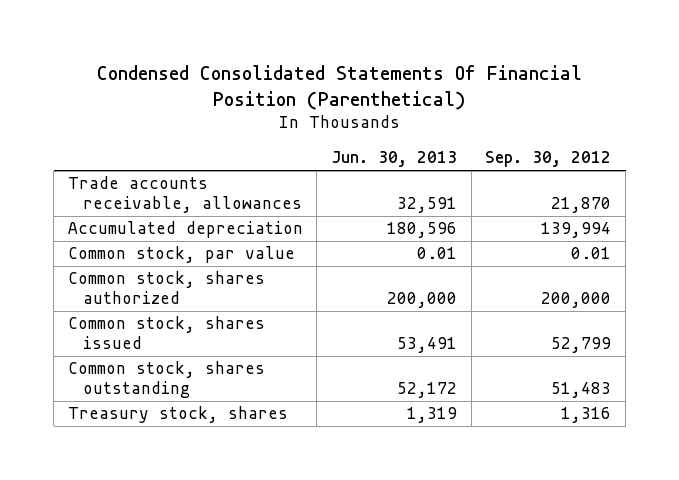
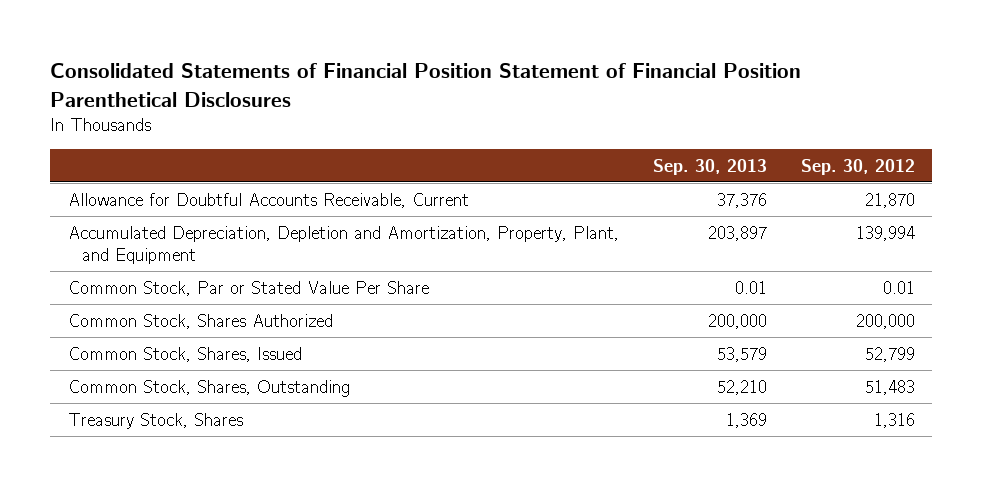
- Condensed Consolidated Statements Of Financial Position (Parenthetical)
+ Consolidated Statements of Financial Position Statement of Financial Position Parenthetical Disclosures
- | Jun. 30, 2013 | Sep. 30, 2012
+ | Sep. 30, 2013 | Sep. 30, 2012
- Trade accounts receivable, allowances | 32,591 | 21,870
- Accumulated depreciation | 180,596 | 139,994
- Common stock, par value | 0.01 | 0.01
- Common stock, shares authorized | 200,000 | 200,000
- Common stock, shares issued | 53,491 | 52,799
- Common stock, shares outstanding | 52,172 | 51,483
- Treasury stock, shares | 1,319 | 1,316
+ Allowance for Doubtful Accounts Receivable, Current | 37,376 | 21,870
+ Accumulated Depreciation, Depletion and Amortization, Property, Plant, and Equipment | 203,897 | 139,994
+ Common Stock, Par or Stated Value Per Share | 0.01 | 0.01
+ Common Stock, Shares Authorized | 200,000 | 200,000
+ Common Stock, Shares, Issued | 53,579 | 52,799
+ Common Stock, Shares, Outstanding | 52,210 | 51,483
+ Treasury Stock, Shares | 1,369 | 1,316

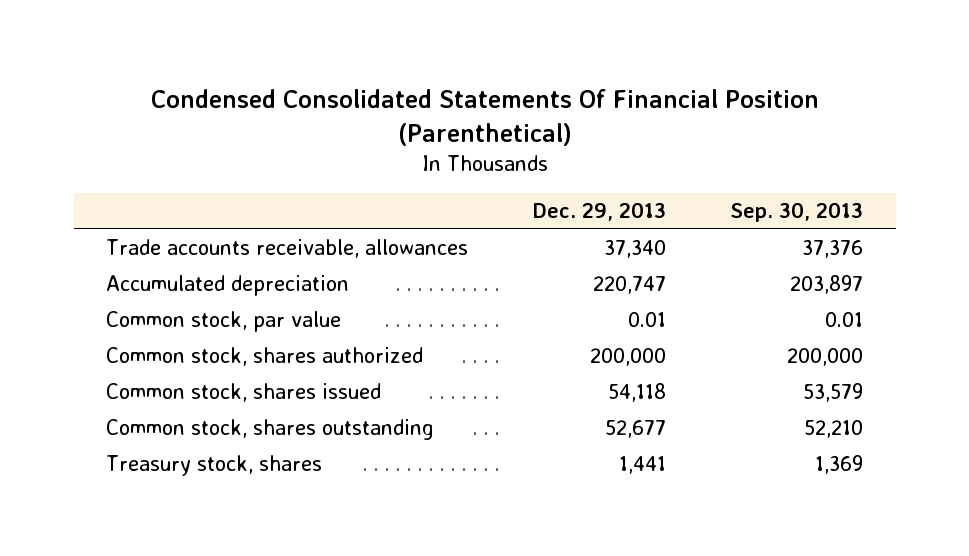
- Consolidated Statements of Financial Position Statement of Financial Position Parenthetical Disclosures
+ Condensed Consolidated Statements Of Financial Position (Parenthetical)
- | Sep. 30, 2013 | Sep. 30, 2012
+ | Dec. 29, 2013 | Sep. 30, 2013
- Allowance for Doubtful Accounts Receivable, Current | 37,376 | 21,870
- Accumulated Depreciation, Depletion and Amortization, Property, Plant, and Equipment | 203,897 | 139,994
- Common Stock, Par or Stated Value Per Share | 0.01 | 0.01
- Common Stock, Shares Authorized | 200,000 | 200,000
- Common Stock, Shares, Issued | 53,579 | 52,799
- Common Stock, Shares, Outstanding | 52,210 | 51,483
- Treasury Stock, Shares | 1,369 | 1,316
+ Trade accounts receivable, allowances | 37,340 | 37,376
+ Accumulated depreciation | 220,747 | 203,897
+ Common stock, par value | 0.01 | 0.01
+ Common stock, shares authorized | 200,000 | 200,000
+ Common stock, shares issued | 54,118 | 53,579
+ Common stock, shares outstanding | 52,677 | 52,210
+ Treasury stock, shares | 1,441 | 1,369

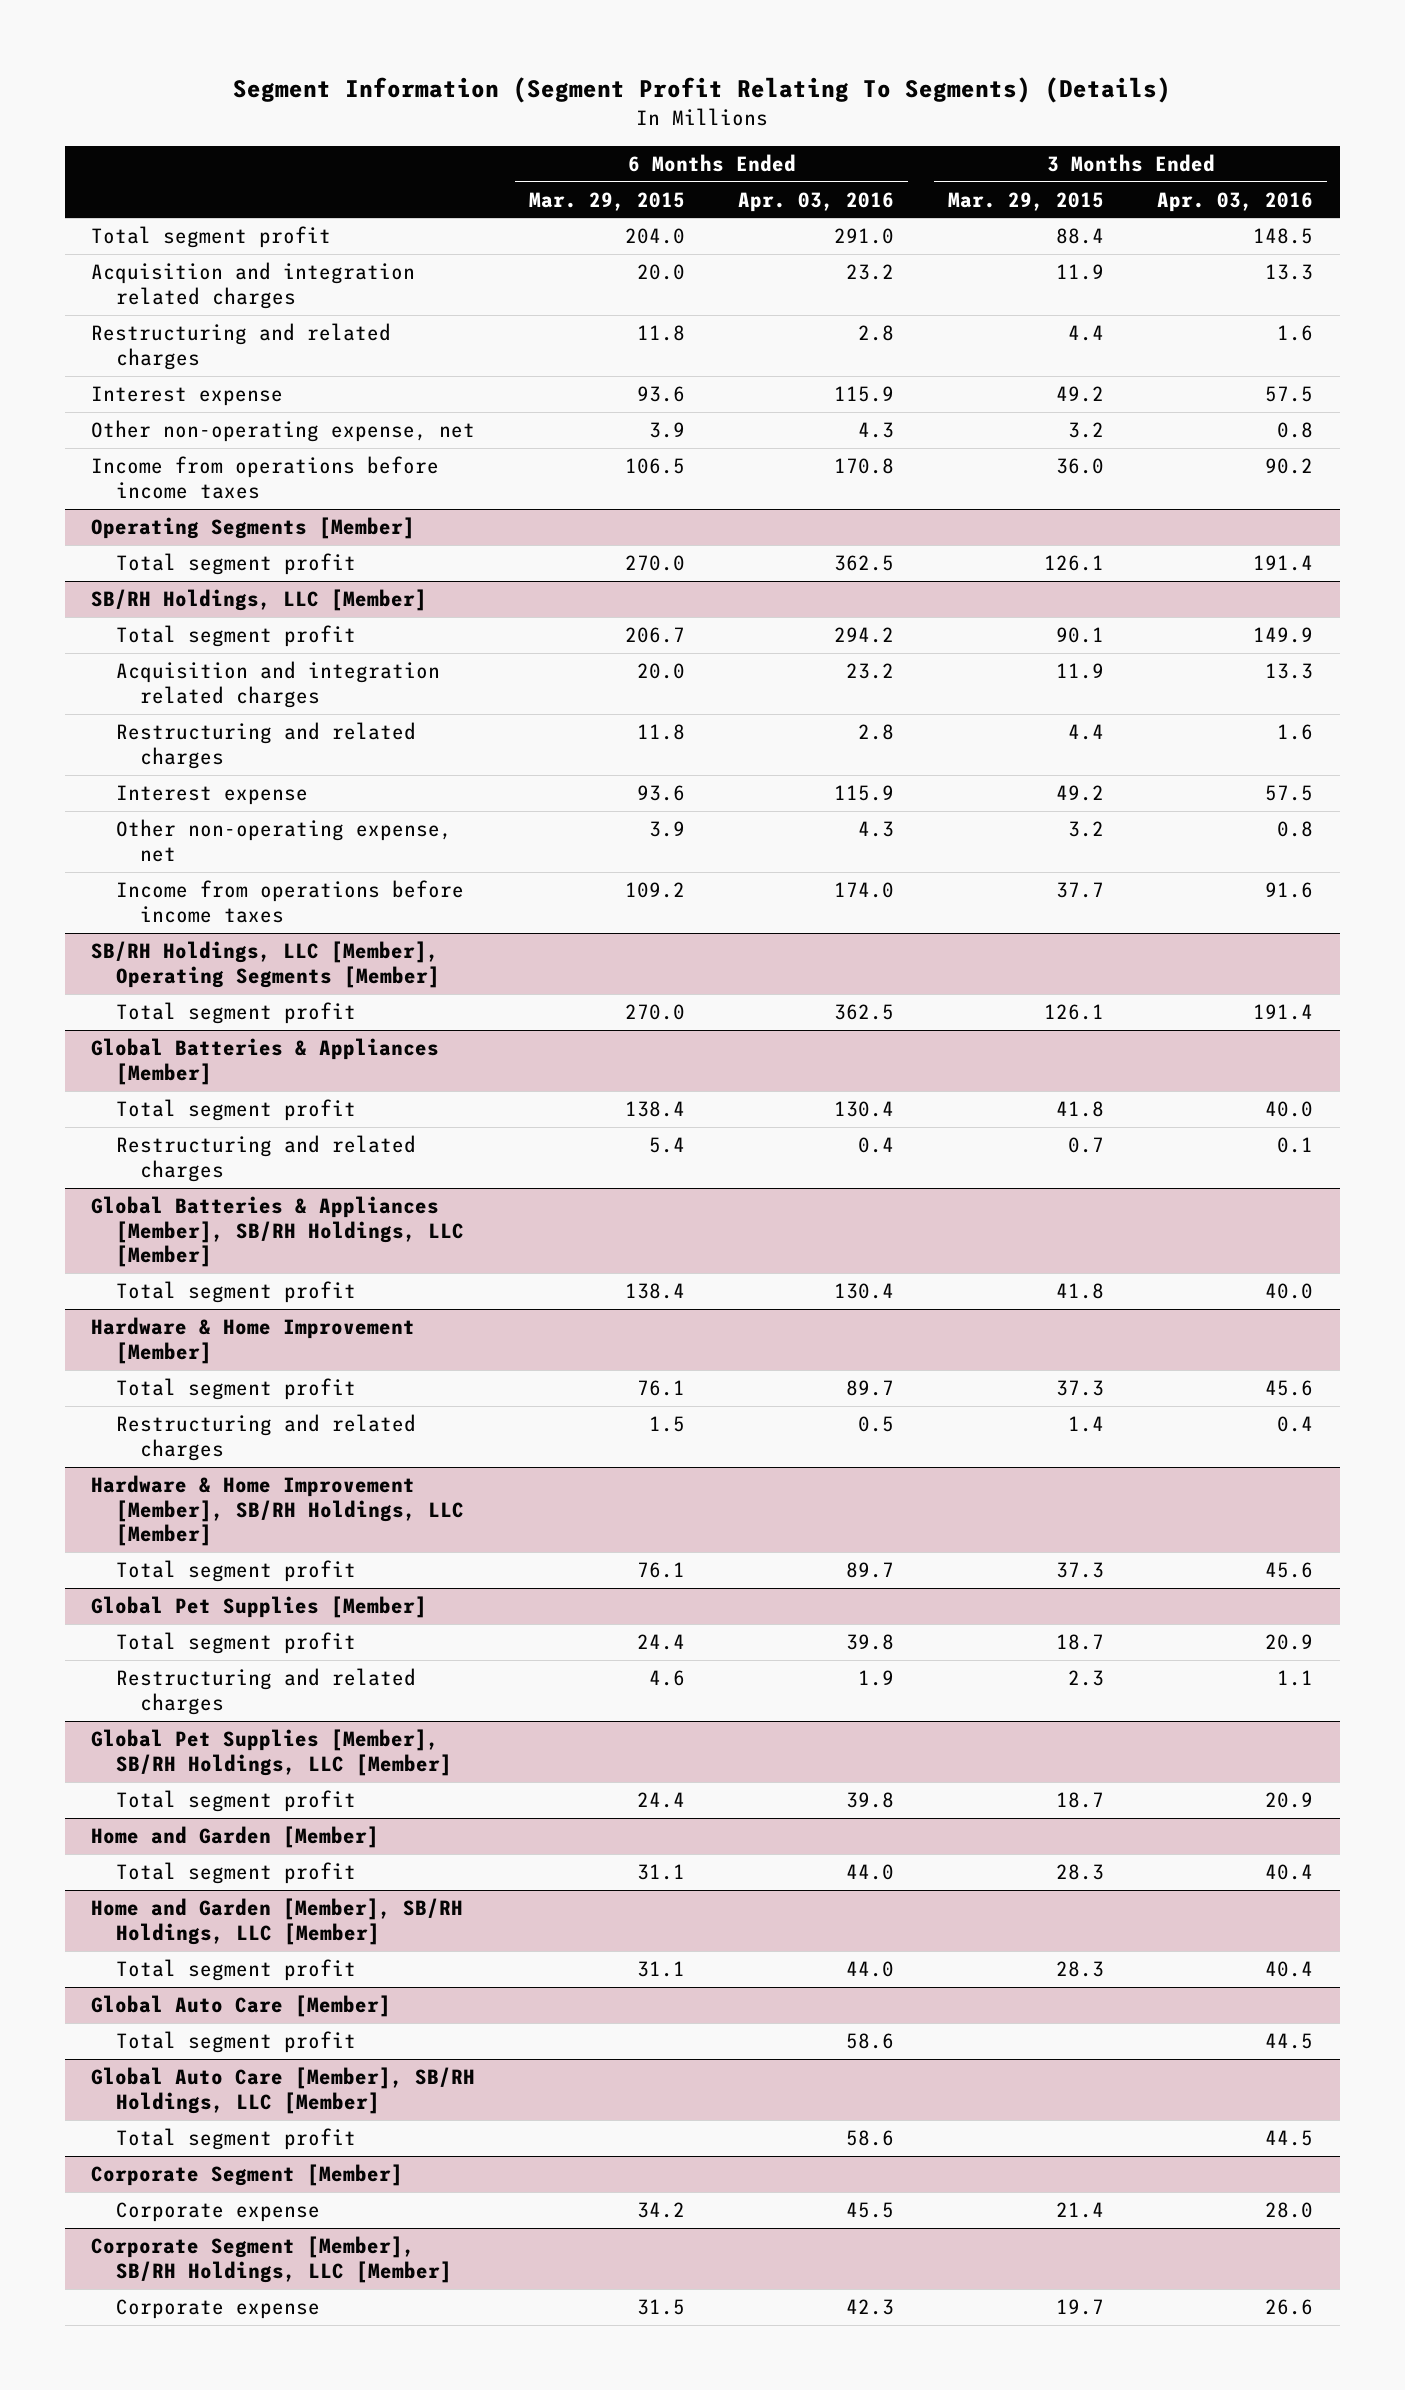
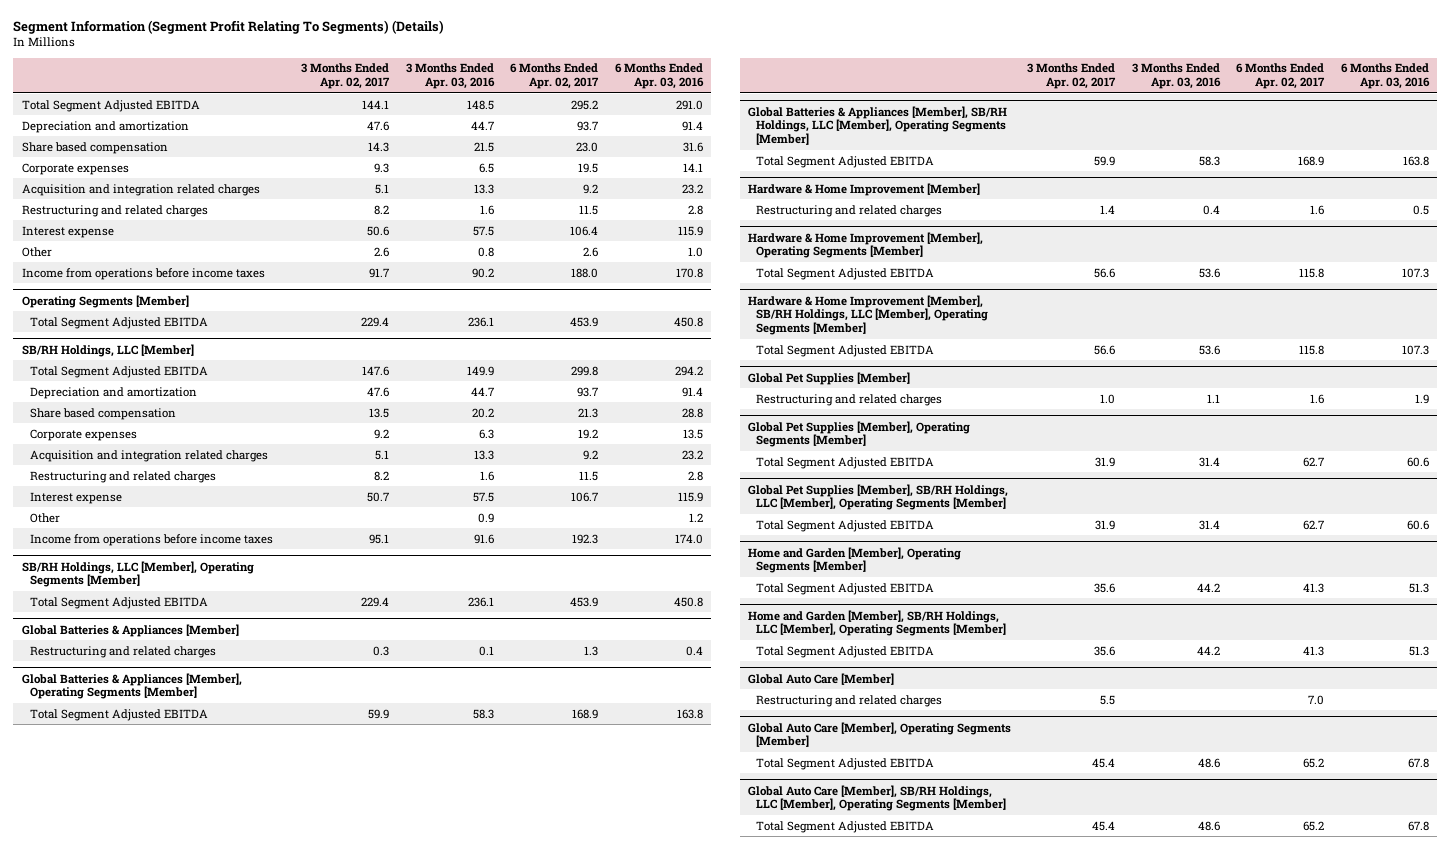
- | 6 Months Ended Mar. 29, 2015 | 6 Months Ended Apr. 03, 2016 | 3 Months Ended Mar. 29, 2015 | 3 Months Ended Apr. 03, 2016
+ | 3 Months Ended Apr. 02, 2017 | 3 Months Ended Apr. 03, 2016 | 6 Months Ended Apr. 02, 2017 | 6 Months Ended Apr. 03, 2016
- Total segment profit | 204.0 | 291.0 | 88.4 | 148.5
+ Total Segment Adjusted EBITDA | 144.1 | 148.5 | 295.2 | 291.0
+ Depreciation and amortization | 47.6 | 44.7 | 93.7 | 91.4
+ Share based compensation | 14.3 | 21.5 | 23.0 | 31.6
+ Corporate expenses | 9.3 | 6.5 | 19.5 | 14.1
- Other non-operating expense, net | 3.9 | 4.3 | 3.2 | 0.8
+ Other | 2.6 | 0.8 | 2.6 | 1.0
@ Operating Segments [Member]
- Total segment profit | 270.0 | 362.5 | 126.1 | 191.4
+ Total Segment Adjusted EBITDA | 229.4 | 236.1 | 453.9 | 450.8
@ SB/RH Holdings, LLC [Member]
- Total segment profit | 206.7 | 294.2 | 90.1 | 149.9
+ Total Segment Adjusted EBITDA | 147.6 | 149.9 | 299.8 | 294.2
+ Depreciation and amortization | 47.6 | 44.7 | 93.7 | 91.4
+ Share based compensation | 13.5 | 20.2 | 21.3 | 28.8
+ Corporate expenses | 9.2 | 6.3 | 19.2 | 13.5
- Other non-operating expense, net | 3.9 | 4.3 | 3.2 | 0.8
+ Other | | 0.9 | | 1.2
@ SB/RH Holdings, LLC [Member], Operating Segments [Member]
- Total segment profit | 270.0 | 362.5 | 126.1 | 191.4
+ Total Segment Adjusted EBITDA | 229.4 | 236.1 | 453.9 | 450.8
@ Global Batteries & Appliances [Member]
- Total segment profit | 138.4 | 130.4 | 41.8 | 40.0
- Global Batteries & Appliances [Member], SB/RH Holdings, LLC [Member]
- Total segment profit | 138.4 | 130.4 | 41.8 | 40.0
+ Global Batteries & Appliances [Member], Operating Segments [Member]
+ Total Segment Adjusted EBITDA | 59.9 | 58.3 | 168.9 | 163.8
+ Global Batteries & Appliances [Member], SB/RH Holdings, LLC [Member], Operating Segments [Member]
+ Total Segment Adjusted EBITDA | 59.9 | 58.3 | 168.9 | 163.8
@ Hardware & Home Improvement [Member]
- Total segment profit | 76.1 | 89.7 | 37.3 | 45.6
- Hardware & Home Improvement [Member], SB/RH Holdings, LLC [Member]
- Total segment profit | 76.1 | 89.7 | 37.3 | 45.6
+ Hardware & Home Improvement [Member], Operating Segments [Member]
+ Total Segment Adjusted EBITDA | 56.6 | 53.6 | 115.8 | 107.3
+ Hardware & Home Improvement [Member], SB/RH Holdings, LLC [Member], Operating Segments [Member]
+ Total Segment Adjusted EBITDA | 56.6 | 53.6 | 115.8 | 107.3
@ Global Pet Supplies [Member]
- Total segment profit | 24.4 | 39.8 | 18.7 | 20.9
- Global Pet Supplies [Member], SB/RH Holdings, LLC [Member]
- Total segment profit | 24.4 | 39.8 | 18.7 | 20.9
- Home and Garden [Member]
- Total segment profit | 31.1 | 44.0 | 28.3 | 40.4
- Home and Garden [Member], SB/RH Holdings, LLC [Member]
- Total segment profit | 31.1 | 44.0 | 28.3 | 40.4
+ Global Pet Supplies [Member], Operating Segments [Member]
+ Total Segment Adjusted EBITDA | 31.9 | 31.4 | 62.7 | 60.6
+ Global Pet Supplies [Member], SB/RH Holdings, LLC [Member], Operating Segments [Member]
+ Total Segment Adjusted EBITDA | 31.9 | 31.4 | 62.7 | 60.6
+ Home and Garden [Member], Operating Segments [Member]
+ Total Segment Adjusted EBITDA | 35.6 | 44.2 | 41.3 | 51.3
+ Home and Garden [Member], SB/RH Holdings, LLC [Member], Operating Segments [Member]
+ Total Segment Adjusted EBITDA | 35.6 | 44.2 | 41.3 | 51.3
@ Global Auto Care [Member]
- Total segment profit | | 58.6 | | 44.5
- Global Auto Care [Member], SB/RH Holdings, LLC [Member]
- Total segment profit | | 58.6 | | 44.5
- Corporate Segment [Member]
- Corporate expense | 34.2 | 45.5 | 21.4 | 28.0
- Corporate Segment [Member], SB/RH Holdings, LLC [Member]
- Corporate expense | 31.5 | 42.3 | 19.7 | 26.6
@ Global Auto Care [Member]
+ Restructuring and related charges | 5.5 | | 7.0 |
+ Global Auto Care [Member], Operating Segments [Member]
+ Total Segment Adjusted EBITDA | 45.4 | 48.6 | 65.2 | 67.8
+ Global Auto Care [Member], SB/RH Holdings, LLC [Member], Operating Segments [Member]
+ Total Segment Adjusted EBITDA | 45.4 | 48.6 | 65.2 | 67.8

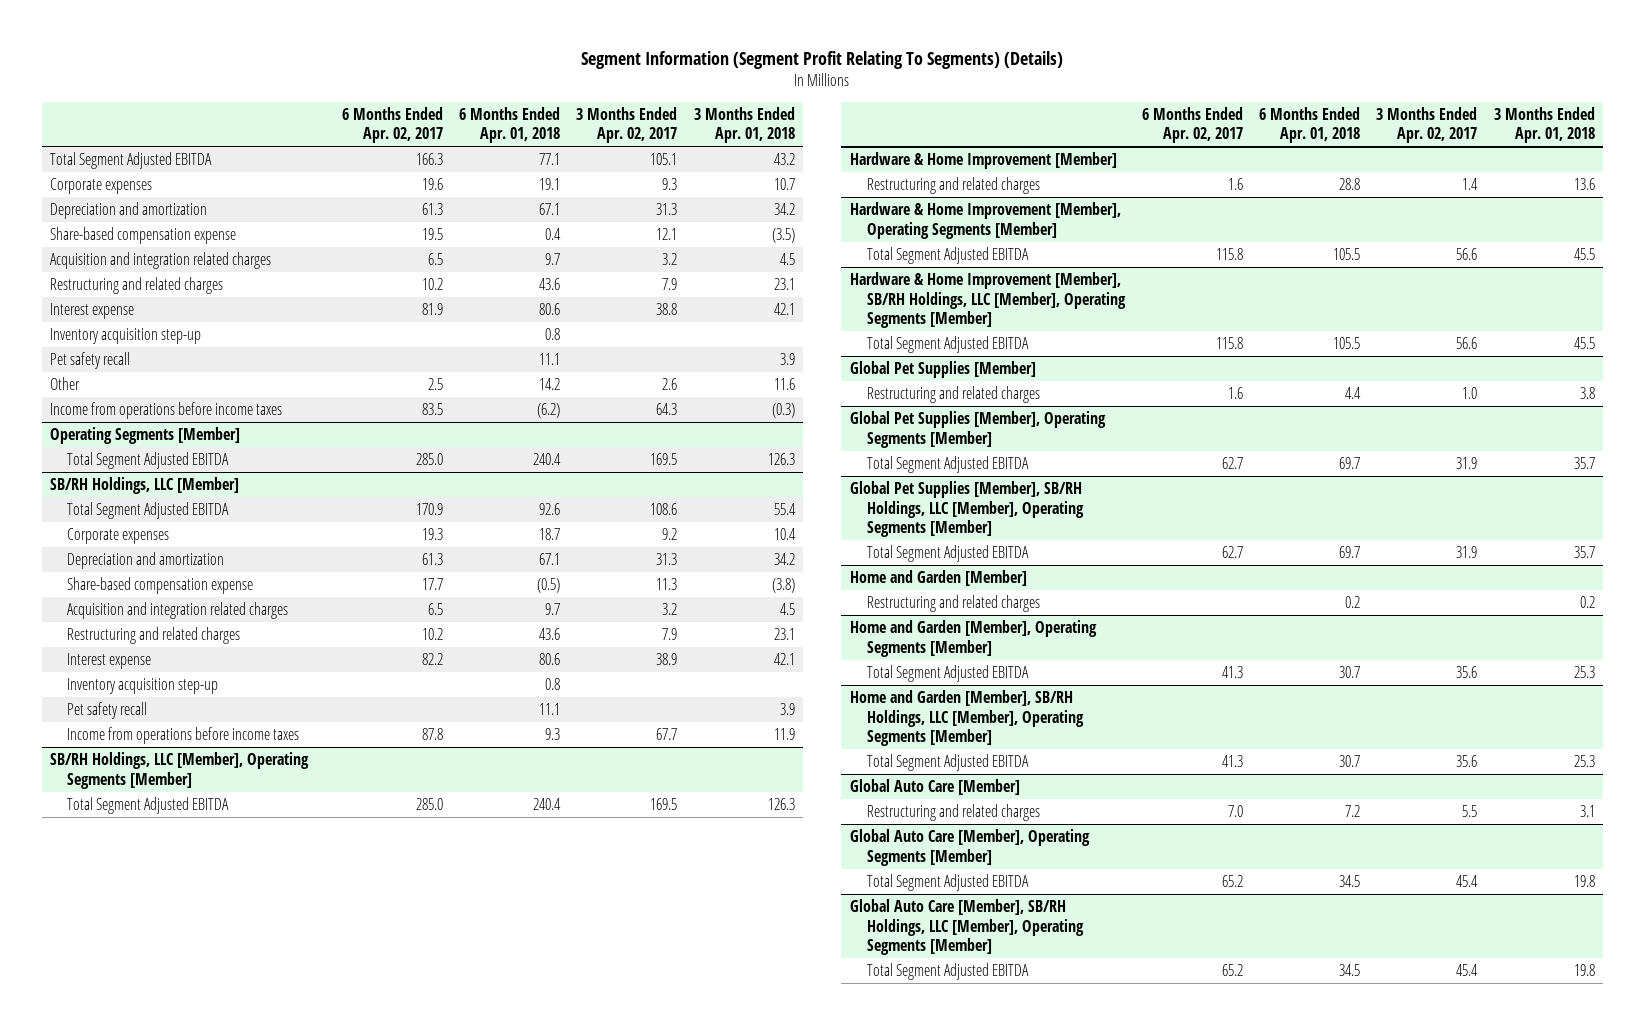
- | 3 Months Ended Apr. 02, 2017 | 3 Months Ended Apr. 03, 2016 | 6 Months Ended Apr. 02, 2017 | 6 Months Ended Apr. 03, 2016
+ | 6 Months Ended Apr. 02, 2017 | 6 Months Ended Apr. 01, 2018 | 3 Months Ended Apr. 02, 2017 | 3 Months Ended Apr. 01, 2018
- Total Segment Adjusted EBITDA | 144.1 | 148.5 | 295.2 | 291.0
- Depreciation and amortization | 47.6 | 44.7 | 93.7 | 91.4
- Share based compensation | 14.3 | 21.5 | 23.0 | 31.6
- Corporate expenses | 9.3 | 6.5 | 19.5 | 14.1
- Acquisition and integration related charges | 5.1 | 13.3 | 9.2 | 23.2
- Restructuring and related charges | 8.2 | 1.6 | 11.5 | 2.8
- Interest expense | 50.6 | 57.5 | 106.4 | 115.9
- Other | 2.6 | 0.8 | 2.6 | 1.0
- Income from operations before income taxes | 91.7 | 90.2 | 188.0 | 170.8
+ Total Segment Adjusted EBITDA | 166.3 | 77.1 | 105.1 | 43.2
+ Corporate expenses | 19.6 | 19.1 | 9.3 | 10.7
+ Depreciation and amortization | 61.3 | 67.1 | 31.3 | 34.2
+ Share-based compensation expense | 19.5 | 0.4 | 12.1 | (3.5)
+ Acquisition and integration related charges | 6.5 | 9.7 | 3.2 | 4.5
+ Restructuring and related charges | 10.2 | 43.6 | 7.9 | 23.1
+ Interest expense | 81.9 | 80.6 | 38.8 | 42.1
+ Inventory acquisition step-up | | 0.8 | |
+ Pet safety recall | | 11.1 | | 3.9
+ Other | 2.5 | 14.2 | 2.6 | 11.6
+ Income from operations before income taxes | 83.5 | (6.2) | 64.3 | (0.3)
@ Operating Segments [Member]
- Total Segment Adjusted EBITDA | 229.4 | 236.1 | 453.9 | 450.8
+ Total Segment Adjusted EBITDA | 285.0 | 240.4 | 169.5 | 126.3
@ SB/RH Holdings, LLC [Member]
- Total Segment Adjusted EBITDA | 147.6 | 149.9 | 299.8 | 294.2
- Depreciation and amortization | 47.6 | 44.7 | 93.7 | 91.4
- Share based compensation | 13.5 | 20.2 | 21.3 | 28.8
- Corporate expenses | 9.2 | 6.3 | 19.2 | 13.5
- Acquisition and integration related charges | 5.1 | 13.3 | 9.2 | 23.2
- Restructuring and related charges | 8.2 | 1.6 | 11.5 | 2.8
- Interest expense | 50.7 | 57.5 | 106.7 | 115.9
- Other | | 0.9 | | 1.2
- Income from operations before income taxes | 95.1 | 91.6 | 192.3 | 174.0
+ Total Segment Adjusted EBITDA | 170.9 | 92.6 | 108.6 | 55.4
+ Corporate expenses | 19.3 | 18.7 | 9.2 | 10.4
+ Depreciation and amortization | 61.3 | 67.1 | 31.3 | 34.2
+ Share-based compensation expense | 17.7 | (0.5) | 11.3 | (3.8)
+ Acquisition and integration related charges | 6.5 | 9.7 | 3.2 | 4.5
+ Restructuring and related charges | 10.2 | 43.6 | 7.9 | 23.1
+ Interest expense | 82.2 | 80.6 | 38.9 | 42.1
+ Inventory acquisition step-up | | 0.8 | |
+ Pet safety recall | | 11.1 | | 3.9
+ Income from operations before income taxes | 87.8 | 9.3 | 67.7 | 11.9
@ SB/RH Holdings, LLC [Member], Operating Segments [Member]
- Total Segment Adjusted EBITDA | 229.4 | 236.1 | 453.9 | 450.8
- Global Batteries & Appliances [Member]
- Restructuring and related charges | 0.3 | 0.1 | 1.3 | 0.4
- Global Batteries & Appliances [Member], Operating Segments [Member]
- Total Segment Adjusted EBITDA | 59.9 | 58.3 | 168.9 | 163.8
- Global Batteries & Appliances [Member], SB/RH Holdings, LLC [Member], Operating Segments [Member]
- Total Segment Adjusted EBITDA | 59.9 | 58.3 | 168.9 | 163.8
@ SB/RH Holdings, LLC [Member], Operating Segments [Member]
+ Total Segment Adjusted EBITDA | 285.0 | 240.4 | 169.5 | 126.3
+ Home and Garden [Member]
+ Restructuring and related charges | | 0.2 | | 0.2

